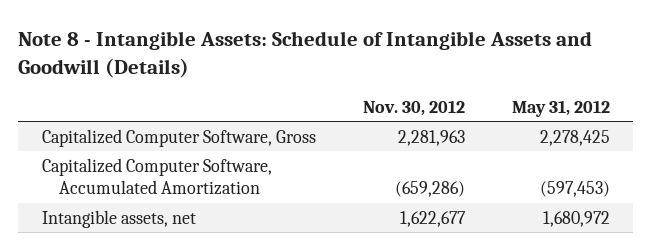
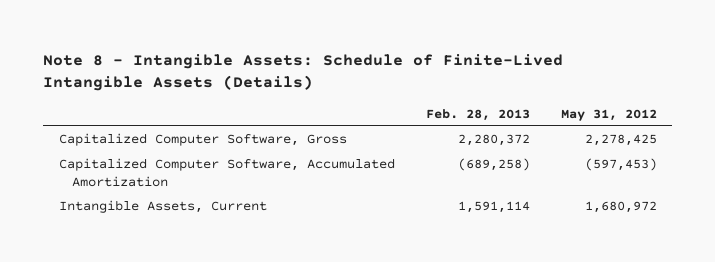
- Note 8 - Intangible Assets: Schedule of Intangible Assets and Goodwill (Details)
+ Note 8 - Intangible Assets: Schedule of Finite-Lived Intangible Assets (Details)
- | Nov. 30, 2012 | May 31, 2012
+ | Feb. 28, 2013 | May 31, 2012
- Intangible assets, net | 1,622,677 | 1,680,972
+ Intangible Assets, Current | 1,591,114 | 1,680,972

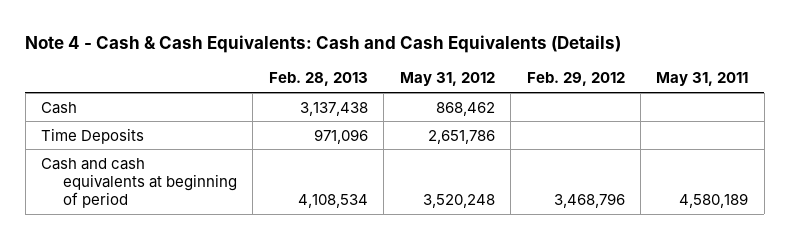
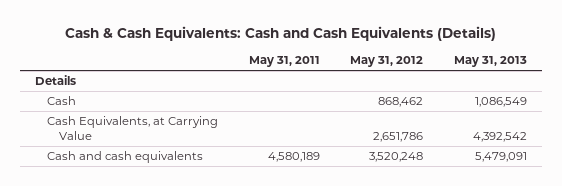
- Note 4 - Cash & Cash Equivalents: Cash and Cash Equivalents (Details)
+ Cash & Cash Equivalents: Cash and Cash Equivalents (Details)
- | Feb. 28, 2013 | May 31, 2012 | Feb. 29, 2012 | May 31, 2011
+ | May 31, 2011 | May 31, 2012 | May 31, 2013
+ Details
- Time Deposits | 971,096 | 2,651,786 | |
- Cash and cash equivalents at beginning of period | 4,108,534 | 3,520,248 | 3,468,796 | 4,580,189
+ Cash Equivalents, at Carrying Value | | 2,651,786 | 4,392,542
+ Cash and cash equivalents | 4,580,189 | 3,520,248 | 5,479,091

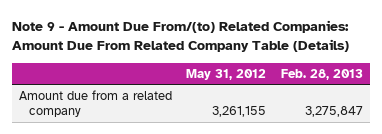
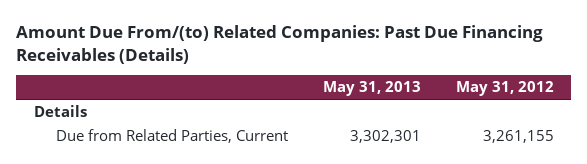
- Note 9 - Amount Due From/(to) Related Companies: Amount Due From Related Company Table (Details)
+ Amount Due From/(to) Related Companies: Past Due Financing Receivables (Details)
- | May 31, 2012 | Feb. 28, 2013
+ | May 31, 2013 | May 31, 2012
- Amount due from a related company | 3,261,155 | 3,275,847
+ Details
+ Due from Related Parties, Current | 3,302,301 | 3,261,155

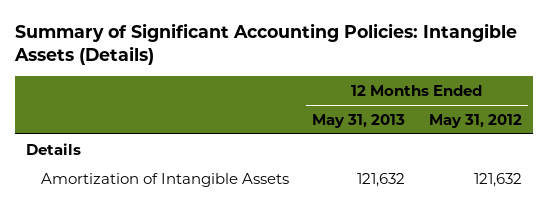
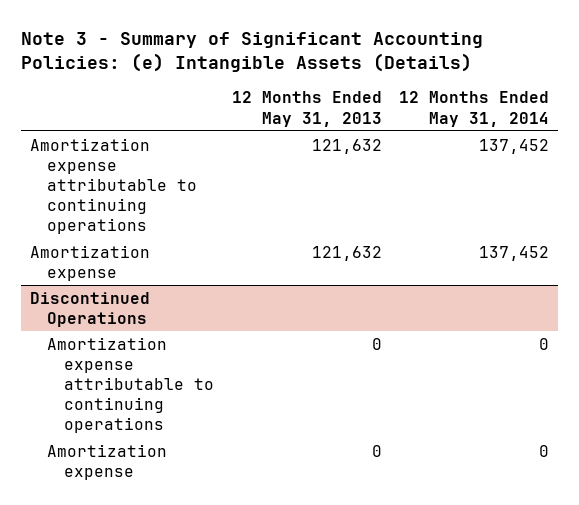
- Summary of Significant Accounting Policies: Intangible Assets (Details)
+ Note 3 - Summary of Significant Accounting Policies: (e) Intangible Assets (Details)
- | 12 Months Ended May 31, 2013 | 12 Months Ended May 31, 2012
+ | 12 Months Ended May 31, 2013 | 12 Months Ended May 31, 2014
- Details
- Amortization of Intangible Assets | 121,632 | 121,632
+ Amortization expense attributable to continuing operations | 121,632 | 137,452
+ Amortization expense | 121,632 | 137,452
+ Discontinued Operations
+ Amortization expense attributable to continuing operations | 0 | 0
+ Amortization expense | 0 | 0

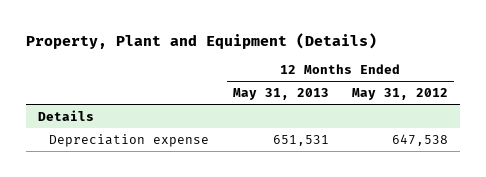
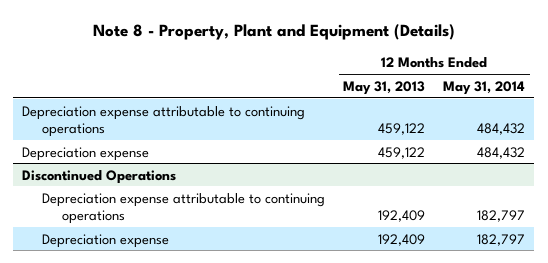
- Property, Plant and Equipment (Details)
+ Note 8 - Property, Plant and Equipment (Details)
- | 12 Months Ended May 31, 2013 | 12 Months Ended May 31, 2012
+ | 12 Months Ended May 31, 2013 | 12 Months Ended May 31, 2014
- Details
- Depreciation expense | 651,531 | 647,538
+ Depreciation expense attributable to continuing operations | 459,122 | 484,432
+ Depreciation expense | 459,122 | 484,432
+ Discontinued Operations
+ Depreciation expense attributable to continuing operations | 192,409 | 182,797
+ Depreciation expense | 192,409 | 182,797

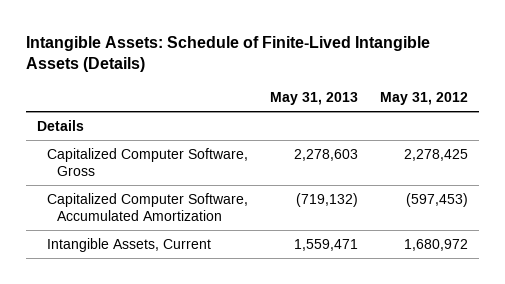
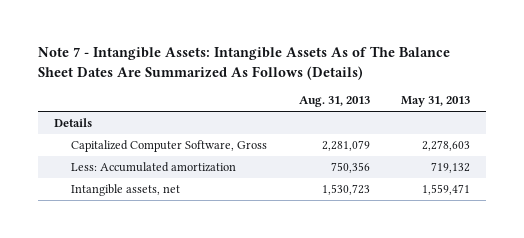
- Intangible Assets: Schedule of Finite-Lived Intangible Assets (Details)
+ Note 7 - Intangible Assets: Intangible Assets As of The Balance Sheet Dates Are Summarized As Follows (Details)
- | May 31, 2013 | May 31, 2012
+ | Aug. 31, 2013 | May 31, 2013
- Capitalized Computer Software, Accumulated Amortization | (719,132) | (597,453)
- Intangible Assets, Current | 1,559,471 | 1,680,972
+ Less: Accumulated amortization | 750,356 | 719,132
+ Intangible assets, net | 1,530,723 | 1,559,471

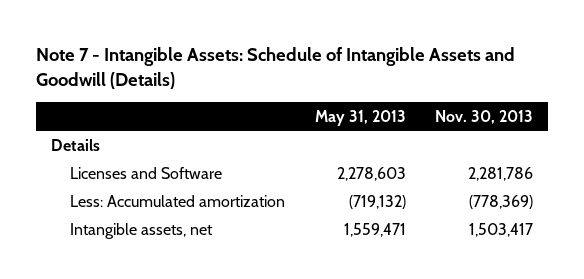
- Note 7 - Intangible Assets: Intangible Assets As of The Balance Sheet Dates Are Summarized As Follows (Details)
+ Note 7 - Intangible Assets: Schedule of Intangible Assets and Goodwill (Details)
- | Aug. 31, 2013 | May 31, 2013
+ | May 31, 2013 | Nov. 30, 2013
- Capitalized Computer Software, Gross | 2,281,079 | 2,278,603
- Less: Accumulated amortization | 750,356 | 719,132
+ Licenses and Software | 2,278,603 | 2,281,786
+ Less: Accumulated amortization | (719,132) | (778,369)

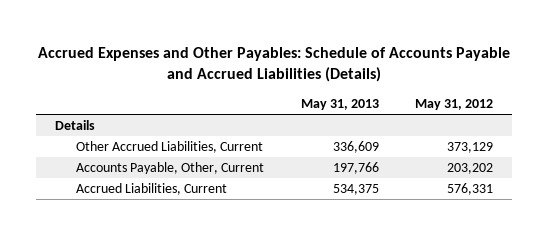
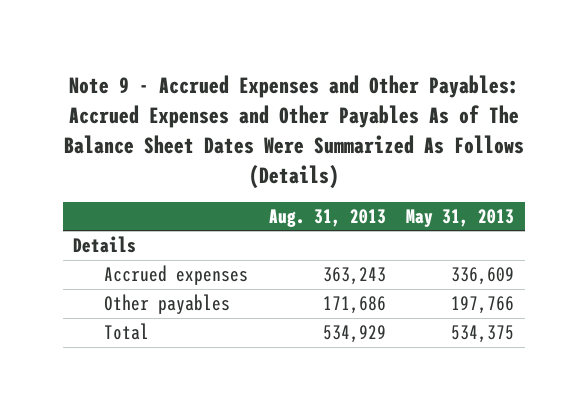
- Accrued Expenses and Other Payables: Schedule of Accounts Payable and Accrued Liabilities (Details)
+ Note 9 - Accrued Expenses and Other Payables: Accrued Expenses and Other Payables As of The Balance Sheet Dates Were Summarized As Follows (Details)
- | May 31, 2013 | May 31, 2012
+ | Aug. 31, 2013 | May 31, 2013
- Other Accrued Liabilities, Current | 336,609 | 373,129
- Accounts Payable, Other, Current | 197,766 | 203,202
- Accrued Liabilities, Current | 534,375 | 576,331
+ Accrued expenses | 363,243 | 336,609
+ Other payables | 171,686 | 197,766
+ Total | 534,929 | 534,375

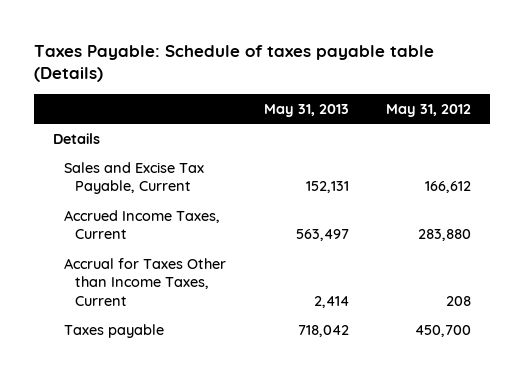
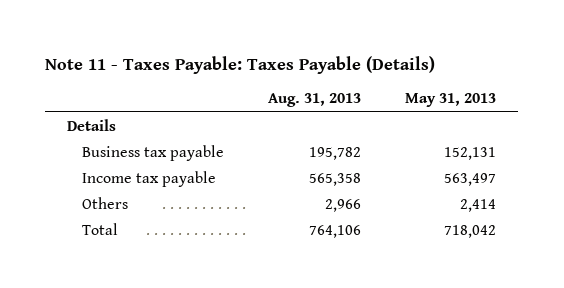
- Taxes Payable: Schedule of taxes payable table (Details)
+ Note 11 - Taxes Payable: Taxes Payable (Details)
- | May 31, 2013 | May 31, 2012
+ | Aug. 31, 2013 | May 31, 2013
- Sales and Excise Tax Payable, Current | 152,131 | 166,612
- Accrued Income Taxes, Current | 563,497 | 283,880
- Accrual for Taxes Other than Income Taxes, Current | 2,414 | 208
- Taxes payable | 718,042 | 450,700
+ Business tax payable | 195,782 | 152,131
+ Income tax payable | 565,358 | 563,497
+ Others | 2,966 | 2,414
+ Total | 764,106 | 718,042

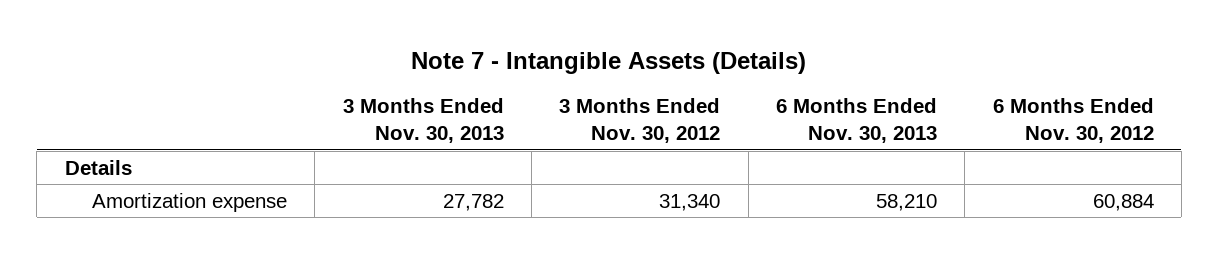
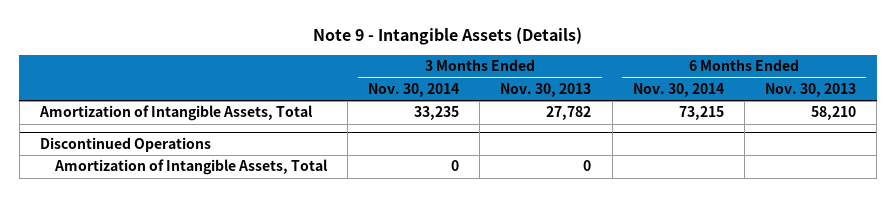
- Note 7 - Intangible Assets (Details)
+ Note 9 - Intangible Assets (Details)
- | 3 Months Ended Nov. 30, 2013 | 3 Months Ended Nov. 30, 2012 | 6 Months Ended Nov. 30, 2013 | 6 Months Ended Nov. 30, 2012
+ | 3 Months Ended Nov. 30, 2014 | 3 Months Ended Nov. 30, 2013 | 6 Months Ended Nov. 30, 2014 | 6 Months Ended Nov. 30, 2013
- Details
- Amortization expense | 27,782 | 31,340 | 58,210 | 60,884
+ Amortization of Intangible Assets, Total | 33,235 | 27,782 | 73,215 | 58,210
+ Discontinued Operations
+ Amortization of Intangible Assets, Total | 0 | 0 | |

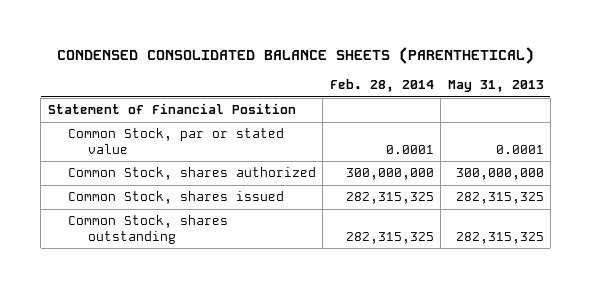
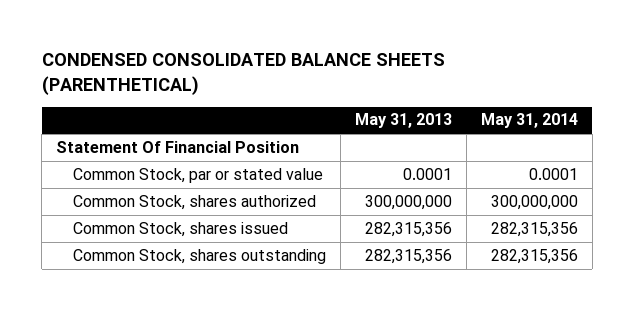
- | Feb. 28, 2014 | May 31, 2013
+ | May 31, 2013 | May 31, 2014
- Statement of Financial Position
+ Statement Of Financial Position
- Common Stock, shares issued | 282,315,325 | 282,315,325
- Common Stock, shares outstanding | 282,315,325 | 282,315,325
+ Common Stock, shares issued | 282,315,356 | 282,315,356
+ Common Stock, shares outstanding | 282,315,356 | 282,315,356

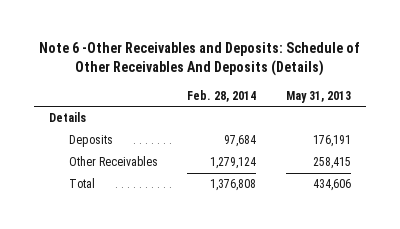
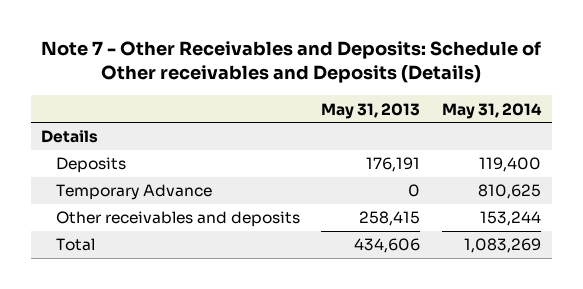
- Note 6 -Other Receivables and Deposits: Schedule of Other Receivables And Deposits (Details)
+ Note 7 - Other Receivables and Deposits: Schedule of Other receivables and Deposits (Details)
- | Feb. 28, 2014 | May 31, 2013
+ | May 31, 2013 | May 31, 2014
- Other Receivables | 1,279,124 | 258,415
+ Temporary Advance | 0 | 810,625
+ Other receivables and deposits | 258,415 | 153,244

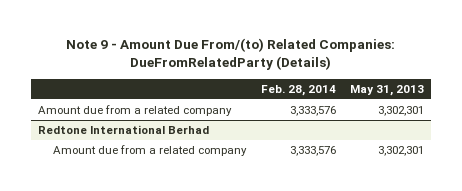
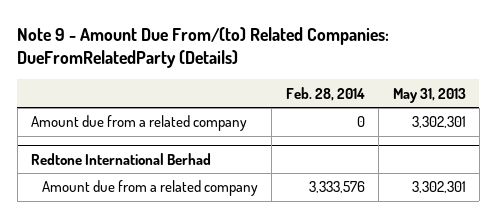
- Amount due from a related company | 3,333,576 | 3,302,301
+ Amount due from a related company | 0 | 3,302,301

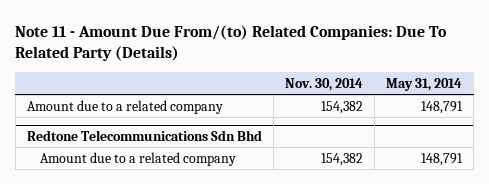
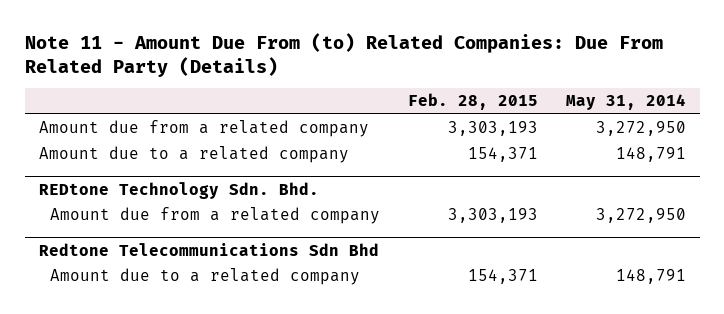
- Note 11 - Amount Due From/(to) Related Companies: Due To Related Party (Details)
+ Note 11 - Amount Due From (to) Related Companies: Due From Related Party (Details)
- | Nov. 30, 2014 | May 31, 2014
+ | Feb. 28, 2015 | May 31, 2014
+ Amount due from a related company | 3,303,193 | 3,272,950
+ REDtone Technology Sdn. Bhd.
+ Amount due from a related company | 3,303,193 | 3,272,950

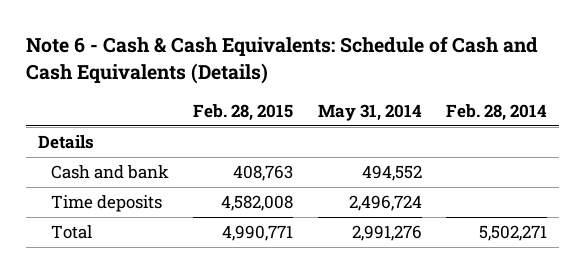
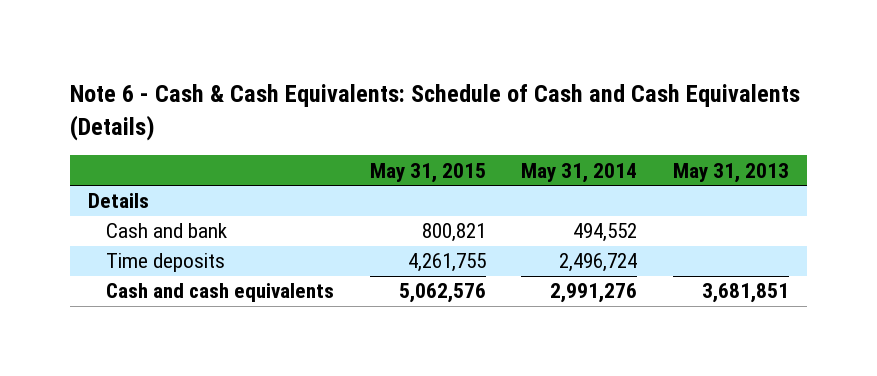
- | Feb. 28, 2015 | May 31, 2014 | Feb. 28, 2014
+ | May 31, 2015 | May 31, 2014 | May 31, 2013
- Total | 4,990,771 | 2,991,276 | 5,502,271
+ Cash and cash equivalents | 5,062,576 | 2,991,276 | 3,681,851

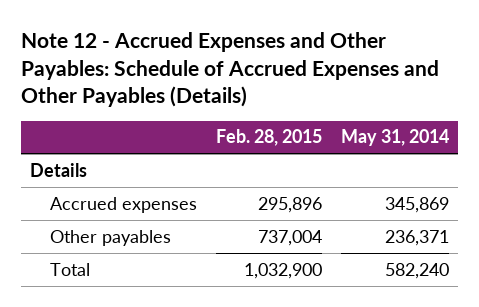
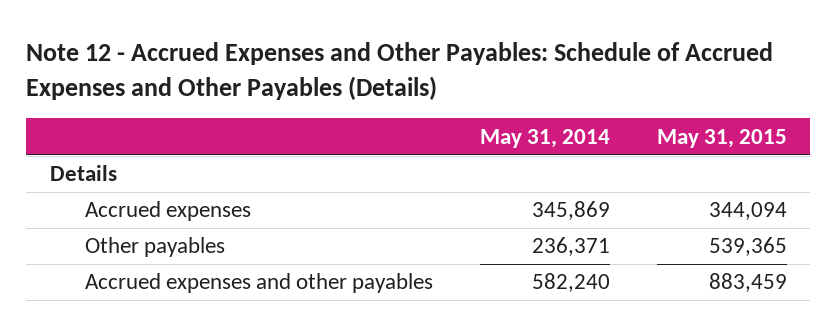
- | Feb. 28, 2015 | May 31, 2014
+ | May 31, 2014 | May 31, 2015
- Total | 1,032,900 | 582,240
+ Accrued expenses and other payables | 582,240 | 883,459

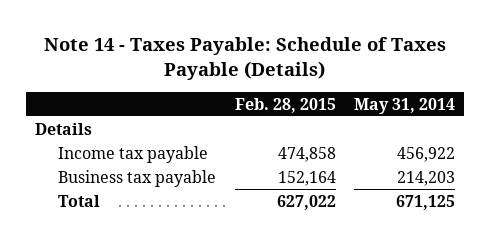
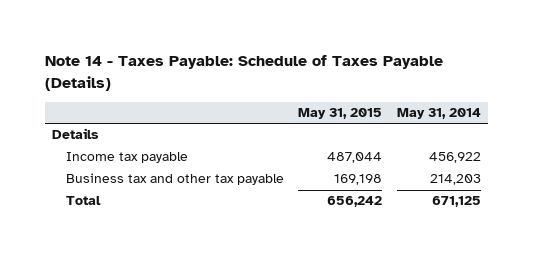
- | Feb. 28, 2015 | May 31, 2014
+ | May 31, 2015 | May 31, 2014
- Business tax payable | 152,164 | 214,203
+ Business tax and other tax payable | 169,198 | 214,203

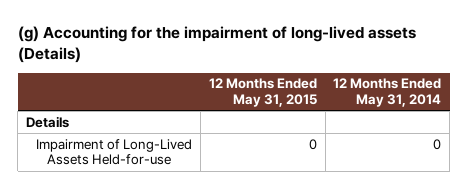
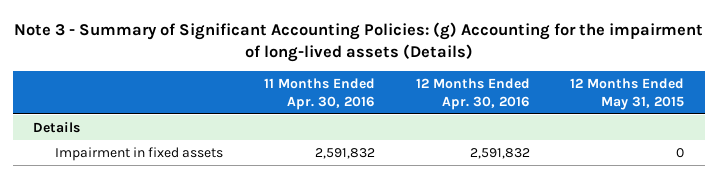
- (g) Accounting for the impairment of long-lived assets (Details)
+ Note 3 - Summary of Significant Accounting Policies: (g) Accounting for the impairment of long-lived assets (Details)
- | 12 Months Ended May 31, 2015 | 12 Months Ended May 31, 2014
+ | 11 Months Ended Apr. 30, 2016 | 12 Months Ended Apr. 30, 2016 | 12 Months Ended May 31, 2015
- Impairment of Long-Lived Assets Held-for-use | 0 | 0
+ Impairment in fixed assets | 2,591,832 | 2,591,832 | 0

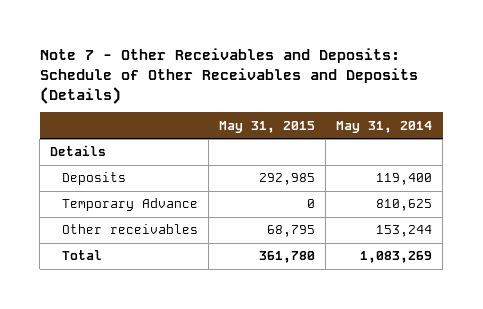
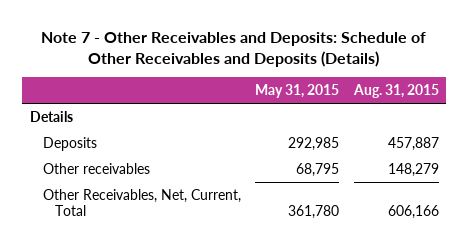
- | May 31, 2015 | May 31, 2014
+ | May 31, 2015 | Aug. 31, 2015
- Temporary Advance | 0 | 810,625
- Total | 361,780 | 1,083,269
+ Other Receivables, Net, Current, Total | 361,780 | 606,166

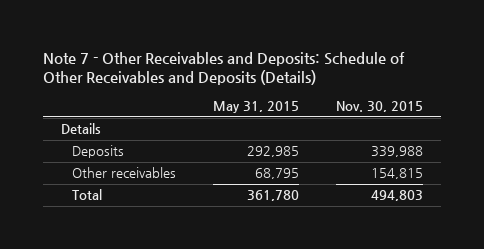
- | May 31, 2015 | Aug. 31, 2015
+ | May 31, 2015 | Nov. 30, 2015
- Other Receivables, Net, Current, Total | 361,780 | 606,166
+ Total | 361,780 | 494,803

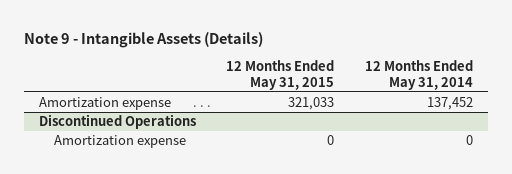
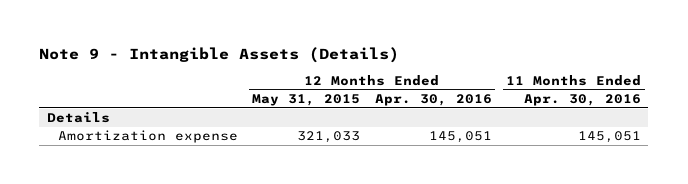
- | 12 Months Ended May 31, 2015 | 12 Months Ended May 31, 2014
+ | 12 Months Ended May 31, 2015 | 12 Months Ended Apr. 30, 2016 | 11 Months Ended Apr. 30, 2016
+ Details
- Discontinued Operations
- Amortization expense | 0 | 0

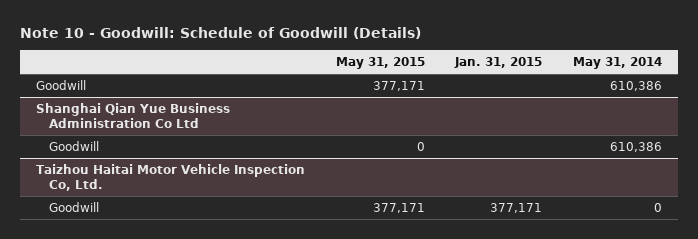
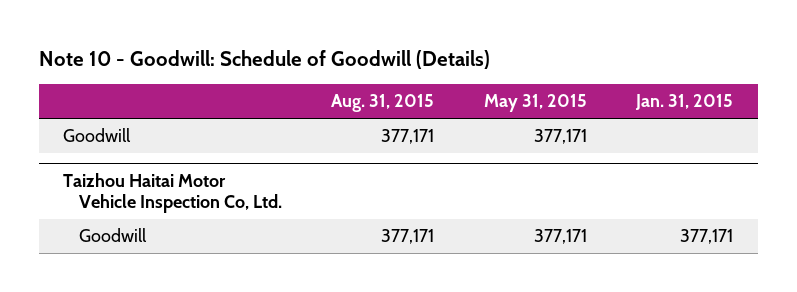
- | May 31, 2015 | Jan. 31, 2015 | May 31, 2014
+ | Aug. 31, 2015 | May 31, 2015 | Jan. 31, 2015
- Shanghai Qian Yue Business Administration Co Ltd
- Goodwill | 0 | | 610,386

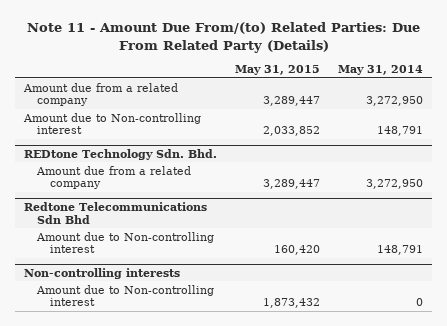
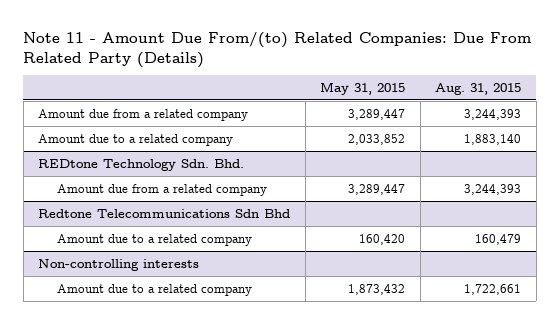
- Note 11 - Amount Due From/(to) Related Parties: Due From Related Party (Details)
+ Note 11 - Amount Due From/(to) Related Companies: Due From Related Party (Details)
- | May 31, 2015 | May 31, 2014
+ | May 31, 2015 | Aug. 31, 2015
- Amount due to Non-controlling interest | 2,033,852 | 148,791
+ Amount due to a related company | 2,033,852 | 1,883,140
@ Redtone Telecommunications Sdn Bhd
- Amount due to Non-controlling interest | 160,420 | 148,791
+ Amount due to a related company | 160,420 | 160,479
@ Non-controlling interests
- Amount due to Non-controlling interest | 1,873,432 | 0
+ Amount due to a related company | 1,873,432 | 1,722,661

